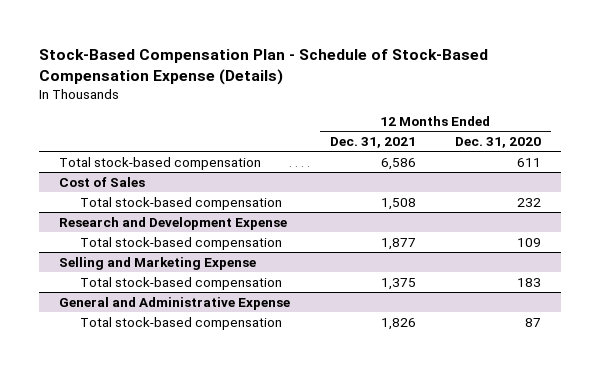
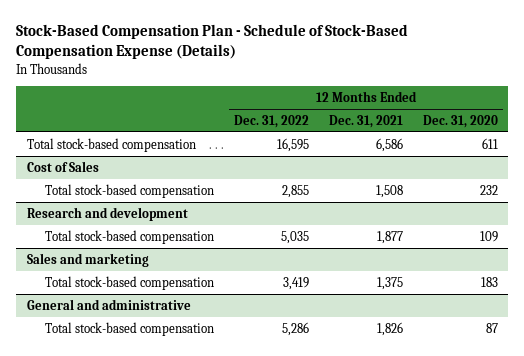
- | 12 Months Ended Dec. 31, 2021 | 12 Months Ended Dec. 31, 2020
+ | 12 Months Ended Dec. 31, 2022 | 12 Months Ended Dec. 31, 2021 | 12 Months Ended Dec. 31, 2020
- Research and Development Expense
+ Research and development
- Selling and Marketing Expense
+ Sales and marketing
- General and Administrative Expense
+ General and administrative

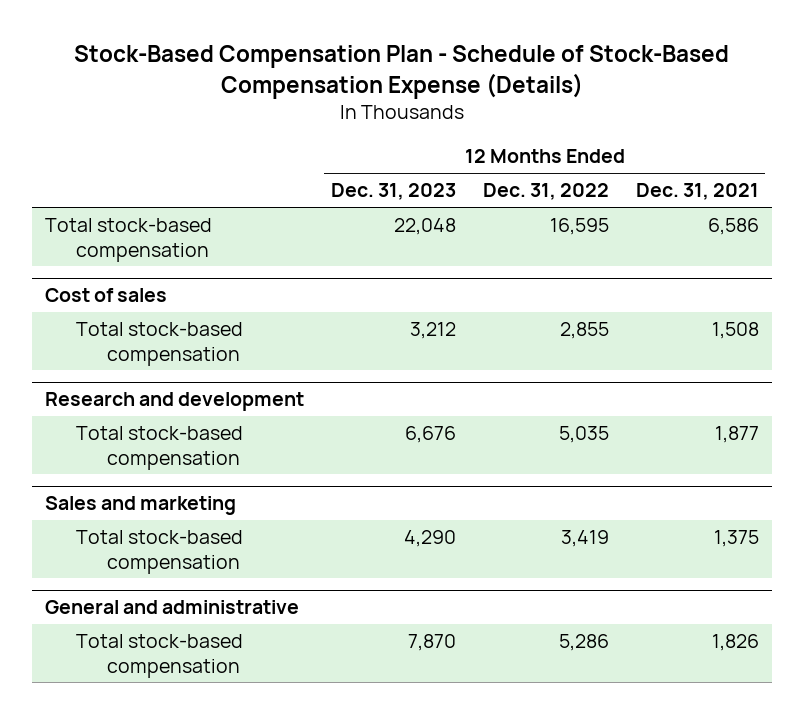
- | 12 Months Ended Dec. 31, 2022 | 12 Months Ended Dec. 31, 2021 | 12 Months Ended Dec. 31, 2020
+ | 12 Months Ended Dec. 31, 2023 | 12 Months Ended Dec. 31, 2022 | 12 Months Ended Dec. 31, 2021
- Cost of Sales
+ Cost of sales

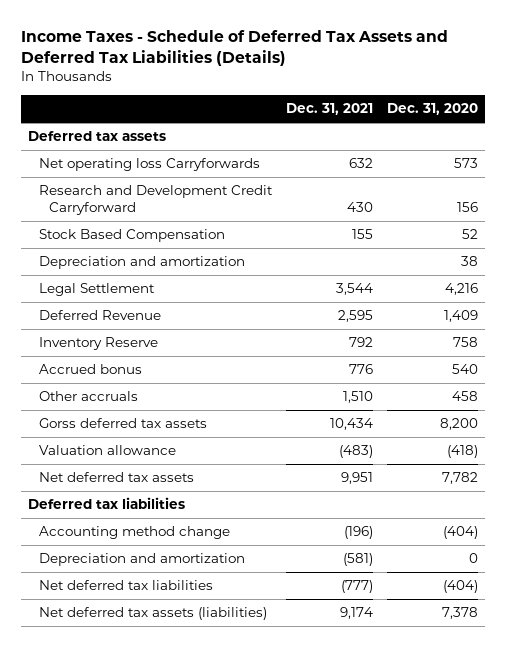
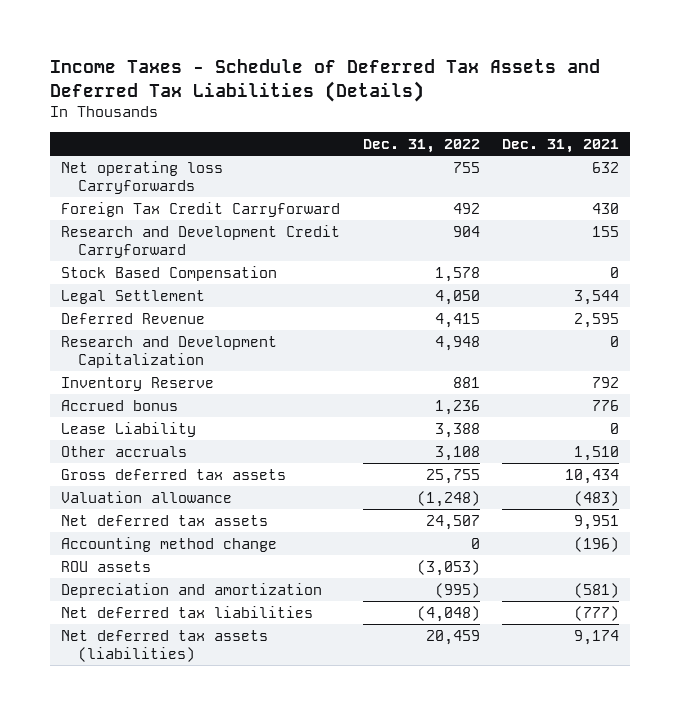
- | Dec. 31, 2021 | Dec. 31, 2020
+ | Dec. 31, 2022 | Dec. 31, 2021
- Deferred tax assets
- Research and Development Credit Carryforward | 430 | 156
- Stock Based Compensation | 155 | 52
- Depreciation and amortization | | 38
+ Foreign Tax Credit Carryforward | 492 | 430
+ Research and Development Credit Carryforward | 904 | 155
+ Stock Based Compensation | 1,578 | 0
+ Research and Development Capitalization | 4,948 | 0
+ Lease Liability | 3,388 | 0
- Gorss deferred tax assets | 10,434 | 8,200
+ Gross deferred tax assets | 25,755 | 10,434
- Deferred tax liabilities
+ ROU assets | (3,053) |

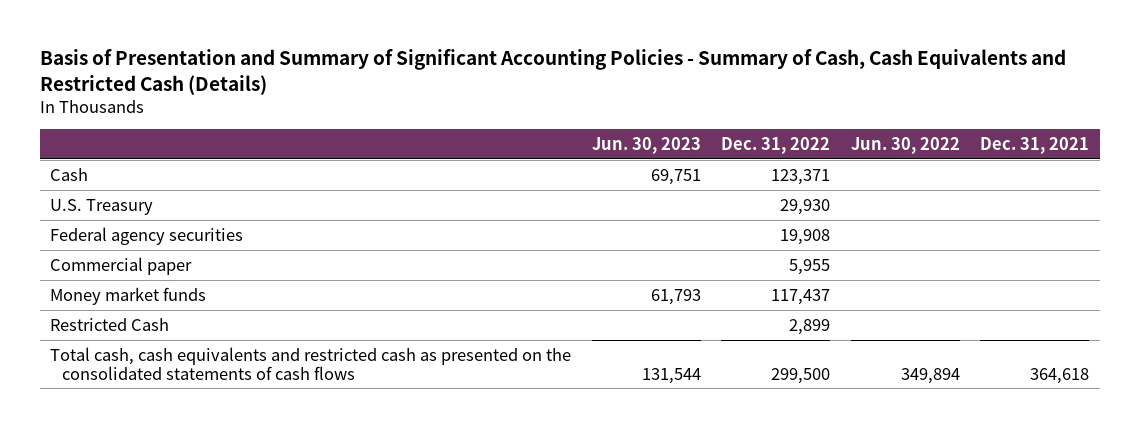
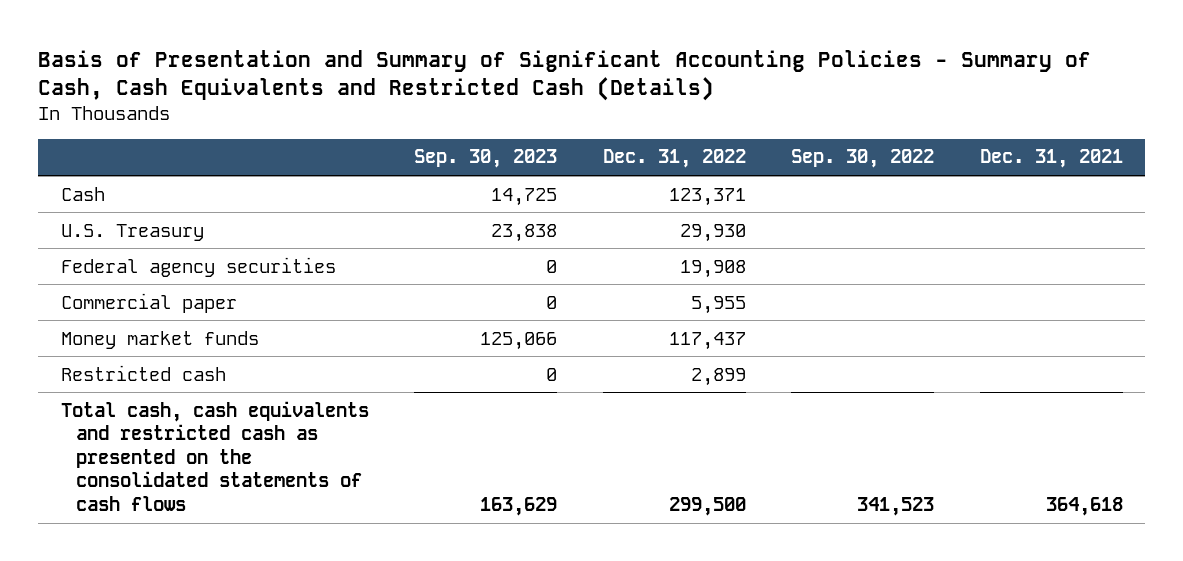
- | Jun. 30, 2023 | Dec. 31, 2022 | Jun. 30, 2022 | Dec. 31, 2021
+ | Sep. 30, 2023 | Dec. 31, 2022 | Sep. 30, 2022 | Dec. 31, 2021
- Restricted Cash | | 2,899 | |
+ Restricted cash | 0 | 2,899 | |

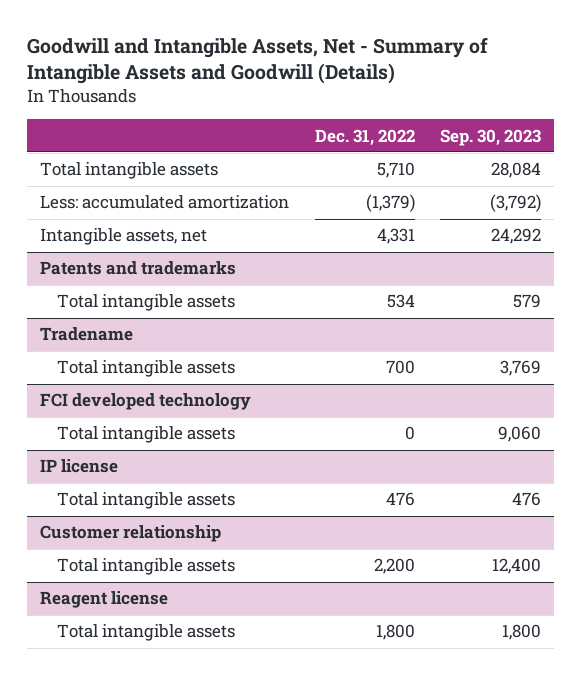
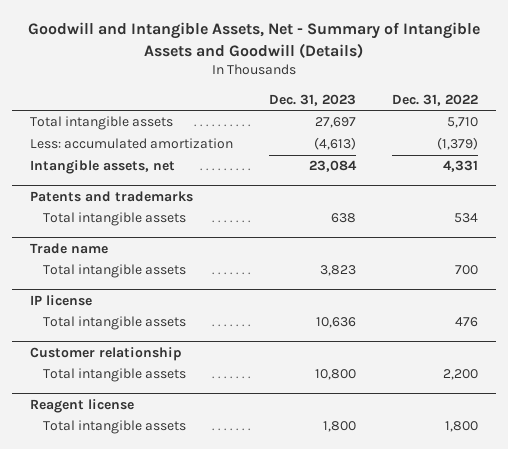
- | Dec. 31, 2022 | Sep. 30, 2023
+ | Dec. 31, 2023 | Dec. 31, 2022
- Tradename
+ Trade name
- FCI developed technology
- Total intangible assets | 0 | 9,060

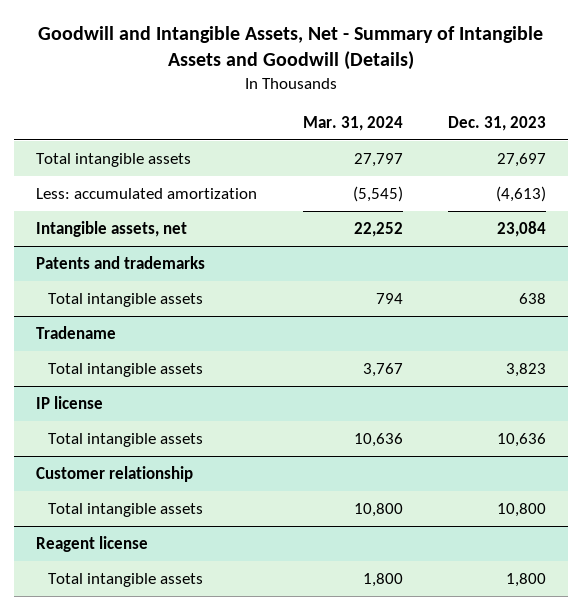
- | Dec. 31, 2023 | Dec. 31, 2022
+ | Mar. 31, 2024 | Dec. 31, 2023
- Trade name
+ Tradename

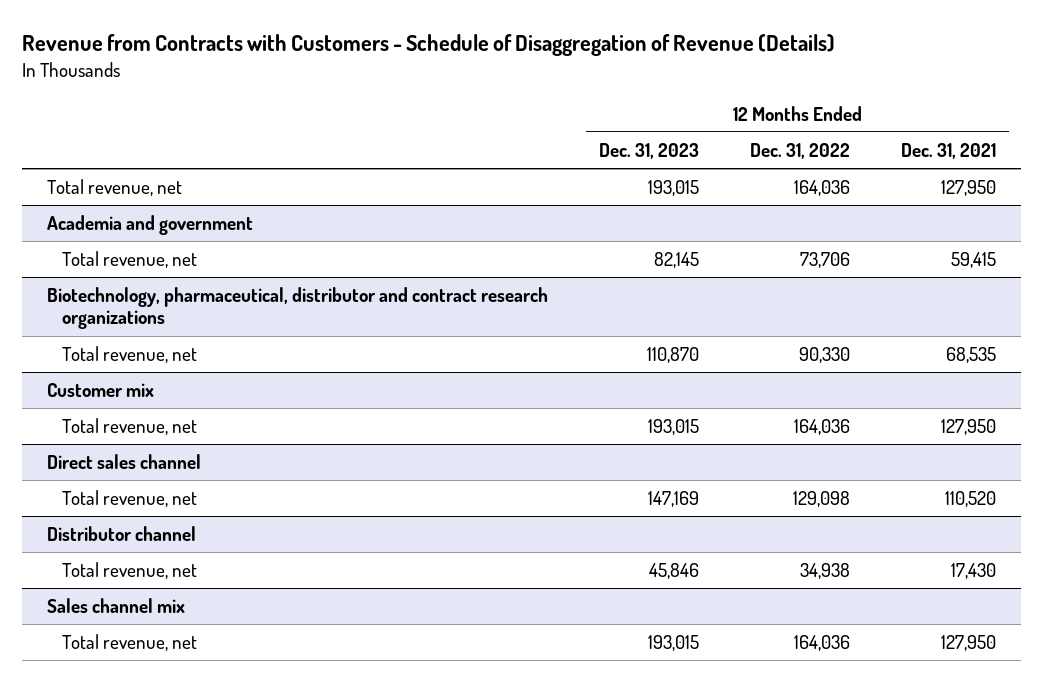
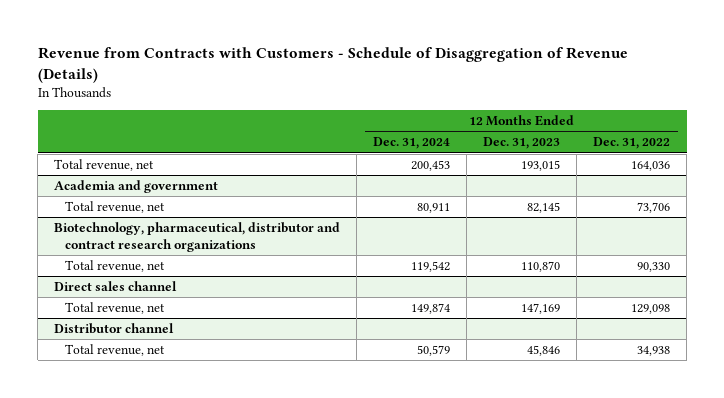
- | 12 Months Ended Dec. 31, 2023 | 12 Months Ended Dec. 31, 2022 | 12 Months Ended Dec. 31, 2021
+ | 12 Months Ended Dec. 31, 2024 | 12 Months Ended Dec. 31, 2023 | 12 Months Ended Dec. 31, 2022
- Customer mix
- Total revenue, net | 193,015 | 164,036 | 127,950
- Sales channel mix
- Total revenue, net | 193,015 | 164,036 | 127,950

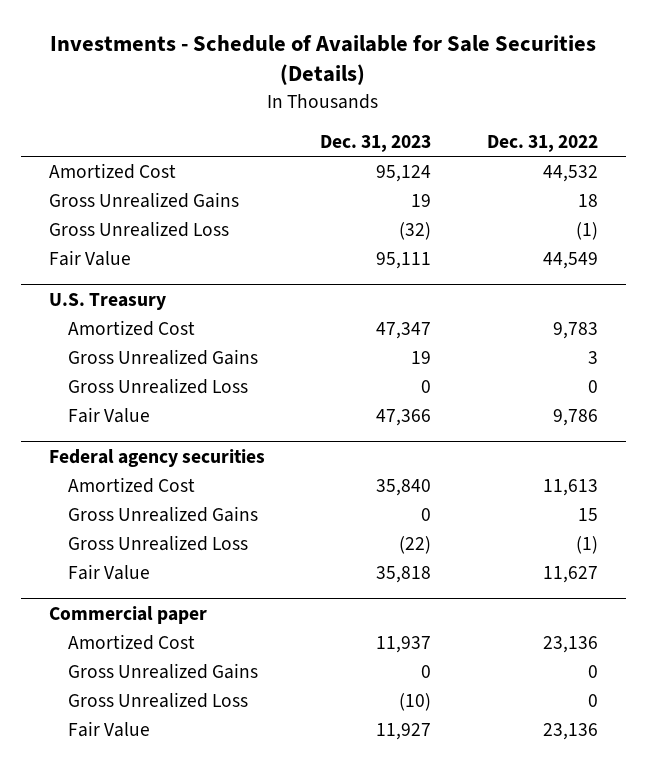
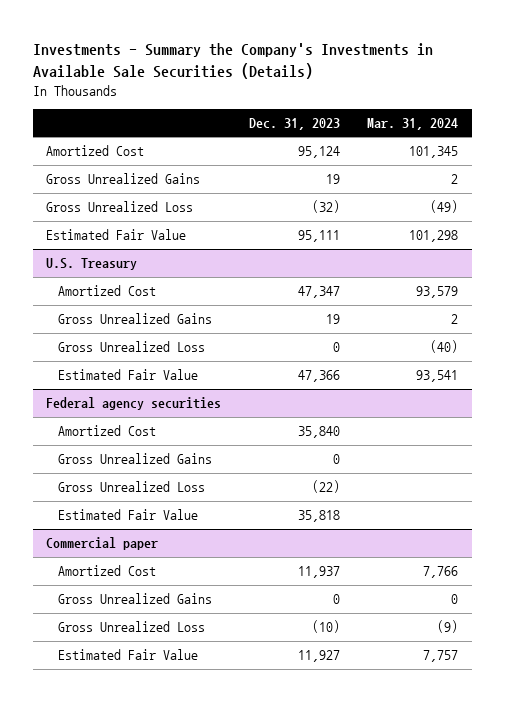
- Investments - Schedule of Available for Sale Securities (Details)
+ Investments - Summary the Company's Investments in Available Sale Securities (Details)
- | Dec. 31, 2023 | Dec. 31, 2022
+ | Dec. 31, 2023 | Mar. 31, 2024
- Fair Value | 95,111 | 44,549
+ Estimated Fair Value | 95,111 | 101,298
@ U.S. Treasury
- Fair Value | 47,366 | 9,786
+ Estimated Fair Value | 47,366 | 93,541
@ Federal agency securities
- Fair Value | 35,818 | 11,627
+ Estimated Fair Value | 35,818 |
@ Commercial paper
- Fair Value | 11,927 | 23,136
+ Estimated Fair Value | 11,927 | 7,757

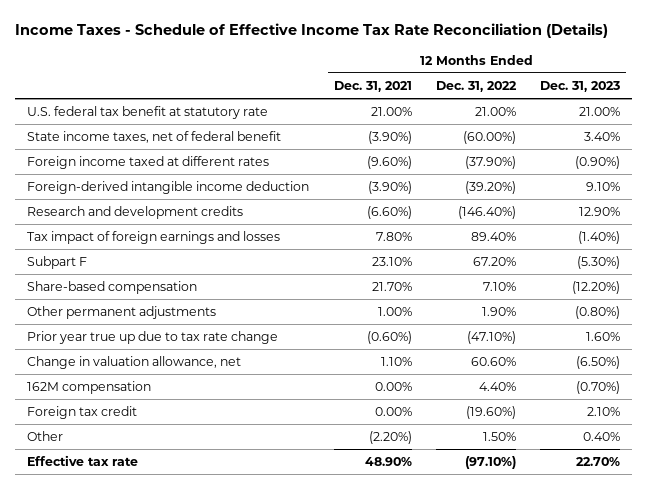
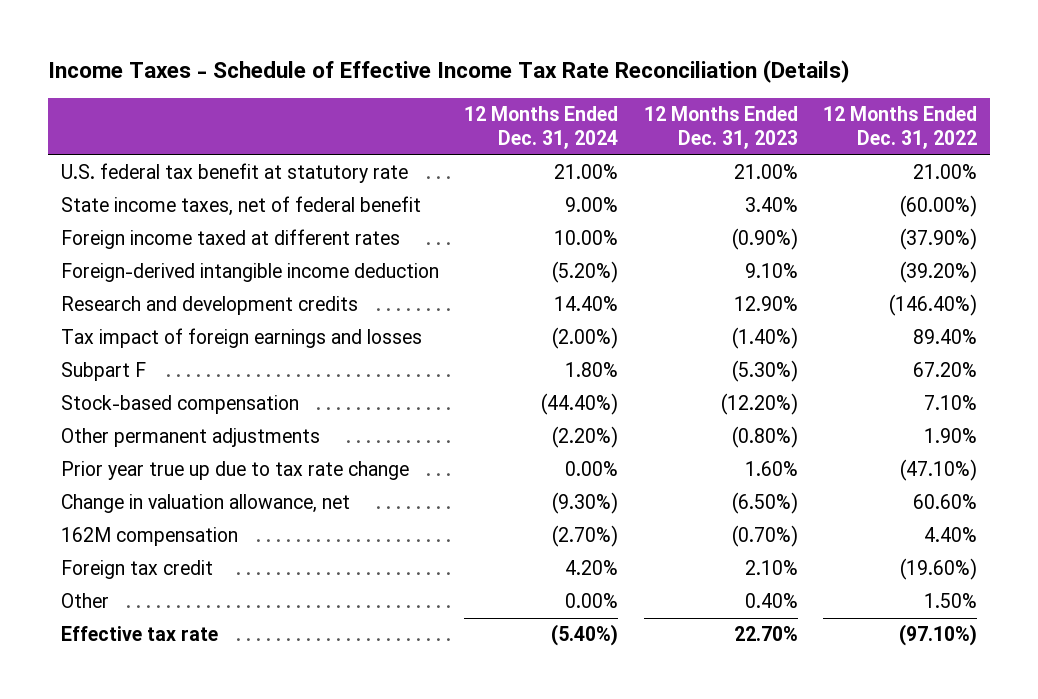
- | 12 Months Ended Dec. 31, 2021 | 12 Months Ended Dec. 31, 2022 | 12 Months Ended Dec. 31, 2023
+ | 12 Months Ended Dec. 31, 2024 | 12 Months Ended Dec. 31, 2023 | 12 Months Ended Dec. 31, 2022
- Share-based compensation | 21.70% | 7.10% | (12.20%)
+ Stock-based compensation | (44.40%) | (12.20%) | 7.10%

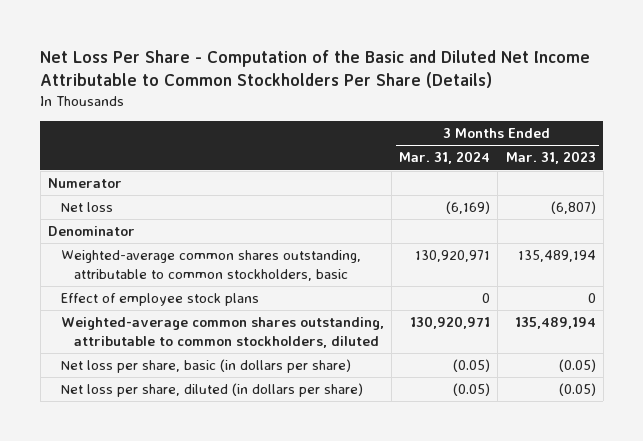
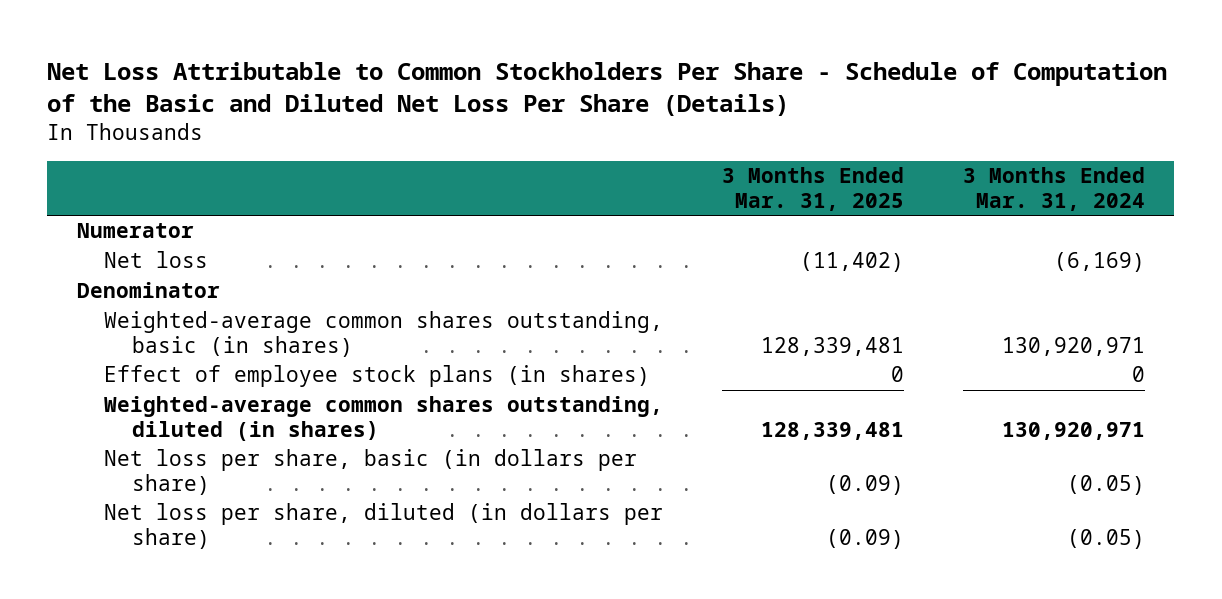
- Net Loss Per Share - Computation of the Basic and Diluted Net Income Attributable to Common Stockholders Per Share (Details)
+ Net Loss Attributable to Common Stockholders Per Share - Schedule of Computation of the Basic and Diluted Net Loss Per Share (Details)
- | 3 Months Ended Mar. 31, 2024 | 3 Months Ended Mar. 31, 2023
+ | 3 Months Ended Mar. 31, 2025 | 3 Months Ended Mar. 31, 2024
- Weighted-average common shares outstanding, attributable to common stockholders, basic | 130,920,971 | 135,489,194
- Effect of employee stock plans | 0 | 0
- Weighted-average common shares outstanding, attributable to common stockholders, diluted | 130,920,971 | 135,489,194
+ Weighted-average common shares outstanding, basic (in shares) | 128,339,481 | 130,920,971
+ Effect of employee stock plans (in shares) | 0 | 0
+ Weighted-average common shares outstanding, diluted (in shares) | 128,339,481 | 130,920,971

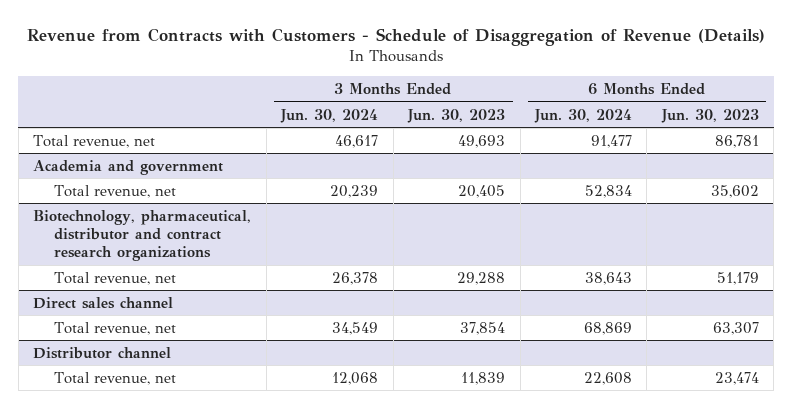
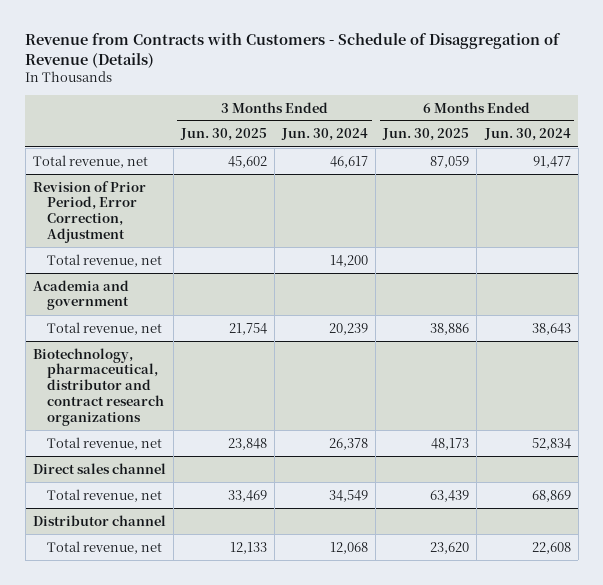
- | 3 Months Ended Jun. 30, 2024 | 3 Months Ended Jun. 30, 2023 | 6 Months Ended Jun. 30, 2024 | 6 Months Ended Jun. 30, 2023
+ | 3 Months Ended Jun. 30, 2025 | 3 Months Ended Jun. 30, 2024 | 6 Months Ended Jun. 30, 2025 | 6 Months Ended Jun. 30, 2024
+ Revision of Prior Period, Error Correction, Adjustment
+ Total revenue, net | | 14,200 | |
@ Academia and government
- Total revenue, net | 20,239 | 20,405 | 52,834 | 35,602
+ Total revenue, net | 21,754 | 20,239 | 38,886 | 38,643
@ Biotechnology, pharmaceutical, distributor and contract research organizations
- Total revenue, net | 26,378 | 29,288 | 38,643 | 51,179
+ Total revenue, net | 23,848 | 26,378 | 48,173 | 52,834

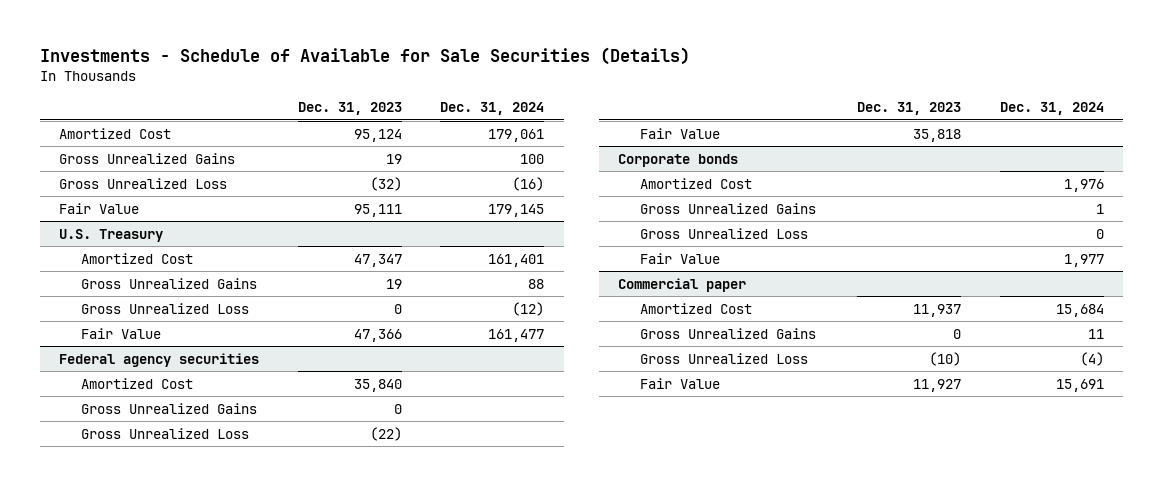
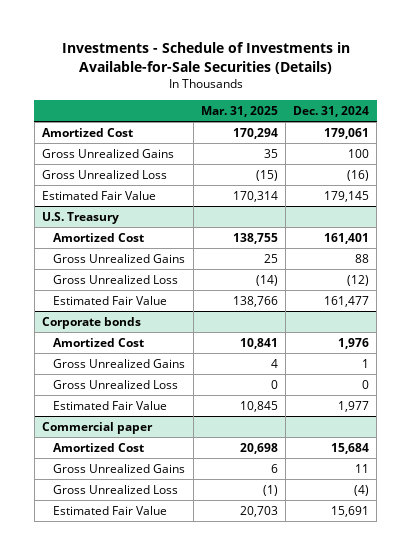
- Investments - Schedule of Available for Sale Securities (Details)
+ Investments - Schedule of Investments in Available-for-Sale Securities (Details)
- | Dec. 31, 2023 | Dec. 31, 2024
+ | Mar. 31, 2025 | Dec. 31, 2024
- Fair Value | 95,111 | 179,145
+ Estimated Fair Value | 170,314 | 179,145
@ U.S. Treasury
- Fair Value | 47,366 | 161,477
- Federal agency securities
- Amortized Cost | 35,840 |
- Gross Unrealized Gains | 0 |
- Gross Unrealized Loss | (22) |
- Fair Value | 35,818 |
@ U.S. Treasury
+ Estimated Fair Value | 138,766 | 161,477
@ Corporate bonds
- Fair Value | | 1,977
+ Estimated Fair Value | 10,845 | 1,977
@ Commercial paper
- Fair Value | 11,927 | 15,691
+ Estimated Fair Value | 20,703 | 15,691

